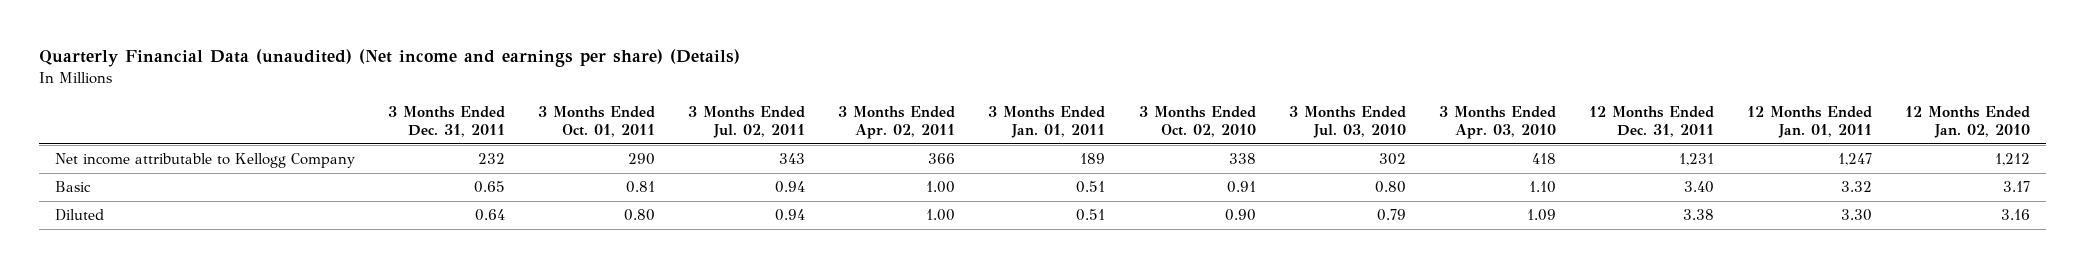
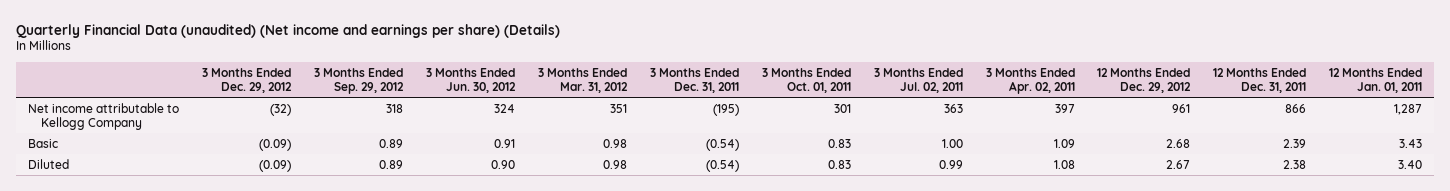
- | 3 Months Ended Dec. 31, 2011 | 3 Months Ended Oct. 01, 2011 | 3 Months Ended Jul. 02, 2011 | 3 Months Ended Apr. 02, 2011 | 3 Months Ended Jan. 01, 2011 | 3 Months Ended Oct. 02, 2010 | 3 Months Ended Jul. 03, 2010 | 3 Months Ended Apr. 03, 2010 | 12 Months Ended Dec. 31, 2011 | 12 Months Ended Jan. 01, 2011 | 12 Months Ended Jan. 02, 2010
+ | 3 Months Ended Dec. 29, 2012 | 3 Months Ended Sep. 29, 2012 | 3 Months Ended Jun. 30, 2012 | 3 Months Ended Mar. 31, 2012 | 3 Months Ended Dec. 31, 2011 | 3 Months Ended Oct. 01, 2011 | 3 Months Ended Jul. 02, 2011 | 3 Months Ended Apr. 02, 2011 | 12 Months Ended Dec. 29, 2012 | 12 Months Ended Dec. 31, 2011 | 12 Months Ended Jan. 01, 2011
- Net income attributable to Kellogg Company | 232 | 290 | 343 | 366 | 189 | 338 | 302 | 418 | 1,231 | 1,247 | 1,212
- Basic | 0.65 | 0.81 | 0.94 | 1.00 | 0.51 | 0.91 | 0.80 | 1.10 | 3.40 | 3.32 | 3.17
- Diluted | 0.64 | 0.80 | 0.94 | 1.00 | 0.51 | 0.90 | 0.79 | 1.09 | 3.38 | 3.30 | 3.16
+ Net income attributable to Kellogg Company | (32) | 318 | 324 | 351 | (195) | 301 | 363 | 397 | 961 | 866 | 1,287
+ Basic | (0.09) | 0.89 | 0.91 | 0.98 | (0.54) | 0.83 | 1.00 | 1.09 | 2.68 | 2.39 | 3.43
+ Diluted | (0.09) | 0.89 | 0.90 | 0.98 | (0.54) | 0.83 | 0.99 | 1.08 | 2.67 | 2.38 | 3.40

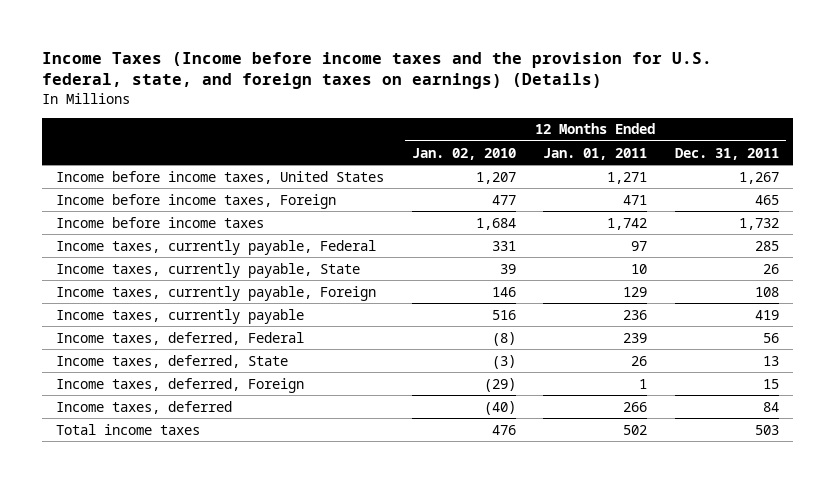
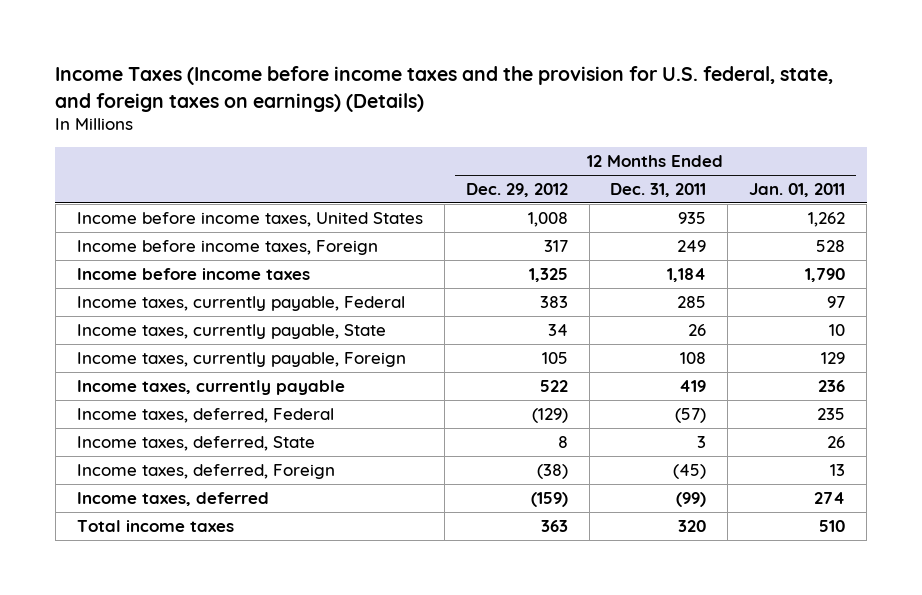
- | 12 Months Ended Jan. 02, 2010 | 12 Months Ended Jan. 01, 2011 | 12 Months Ended Dec. 31, 2011
+ | 12 Months Ended Dec. 29, 2012 | 12 Months Ended Dec. 31, 2011 | 12 Months Ended Jan. 01, 2011
- Income before income taxes, United States | 1,207 | 1,271 | 1,267
- Income before income taxes, Foreign | 477 | 471 | 465
- Income before income taxes | 1,684 | 1,742 | 1,732
+ Income before income taxes, United States | 1,008 | 935 | 1,262
+ Income before income taxes, Foreign | 317 | 249 | 528
+ Income before income taxes | 1,325 | 1,184 | 1,790
- Income taxes, deferred, Federal | (8) | 239 | 56
- Income taxes, deferred, State | (3) | 26 | 13
- Income taxes, deferred, Foreign | (29) | 1 | 15
- Income taxes, deferred | (40) | 266 | 84
- Total income taxes | 476 | 502 | 503
+ Income taxes, deferred, Federal | (129) | (57) | 235
+ Income taxes, deferred, State | 8 | 3 | 26
+ Income taxes, deferred, Foreign | (38) | (45) | 13
+ Income taxes, deferred | (159) | (99) | 274
+ Total income taxes | 363 | 320 | 510

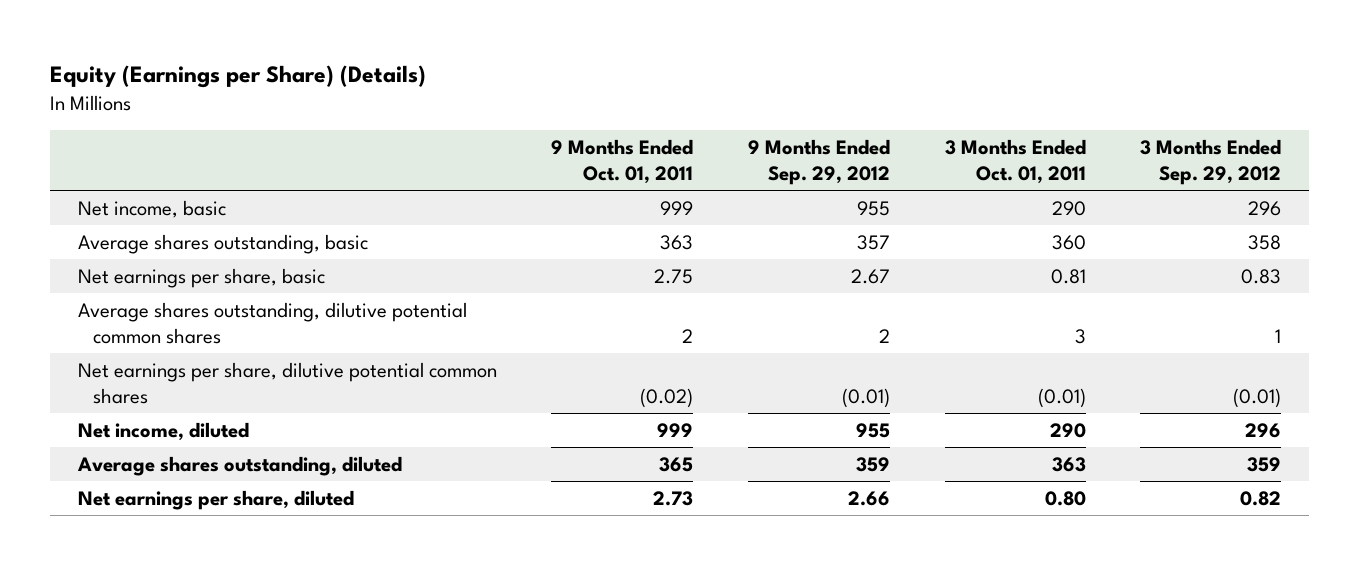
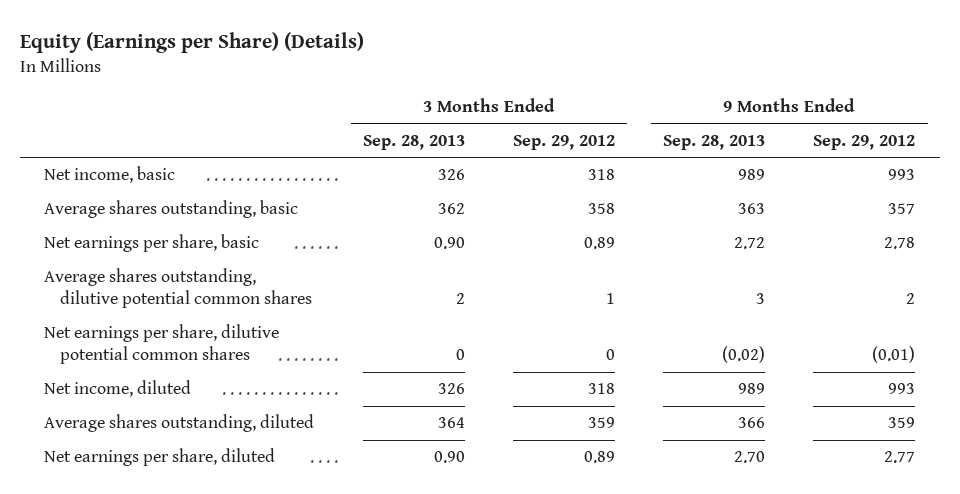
- | 9 Months Ended Oct. 01, 2011 | 9 Months Ended Sep. 29, 2012 | 3 Months Ended Oct. 01, 2011 | 3 Months Ended Sep. 29, 2012
+ | 3 Months Ended Sep. 28, 2013 | 3 Months Ended Sep. 29, 2012 | 9 Months Ended Sep. 28, 2013 | 9 Months Ended Sep. 29, 2012
- Net income, basic | 999 | 955 | 290 | 296
+ Net income, basic | 326 | 318 | 989 | 993
- Net earnings per share, basic | 2.75 | 2.67 | 0.81 | 0.83
+ Net earnings per share, basic | 0.90 | 0.89 | 2.72 | 2.78
- Net earnings per share, dilutive potential common shares | (0.02) | (0.01) | (0.01) | (0.01)
- Net income, diluted | 999 | 955 | 290 | 296
+ Net earnings per share, dilutive potential common shares | 0 | 0 | (0.02) | (0.01)
+ Net income, diluted | 326 | 318 | 989 | 993
- Net earnings per share, diluted | 2.73 | 2.66 | 0.80 | 0.82
+ Net earnings per share, diluted | 0.90 | 0.89 | 2.70 | 2.77

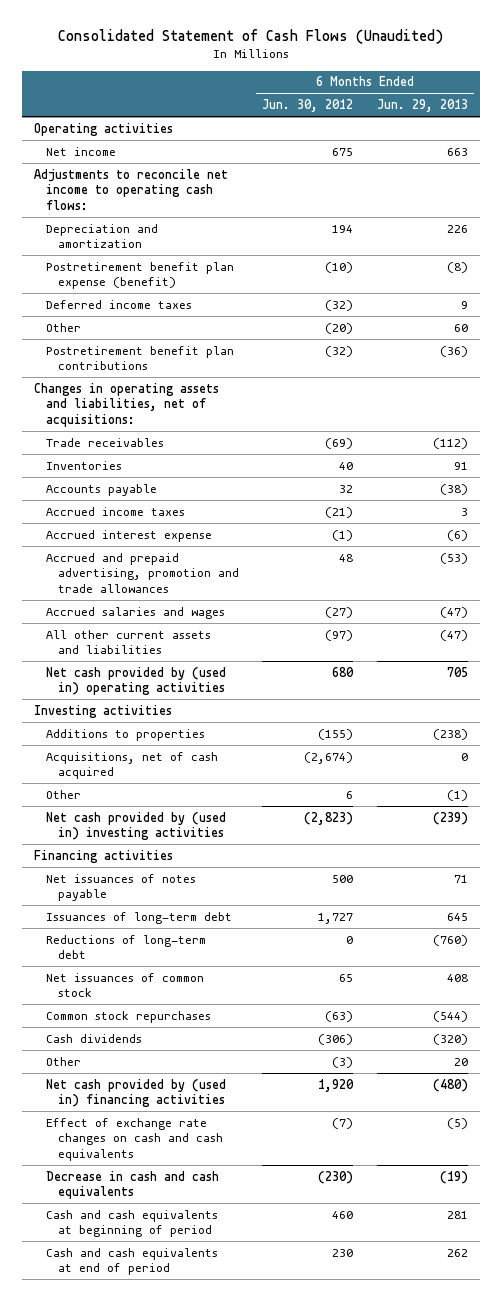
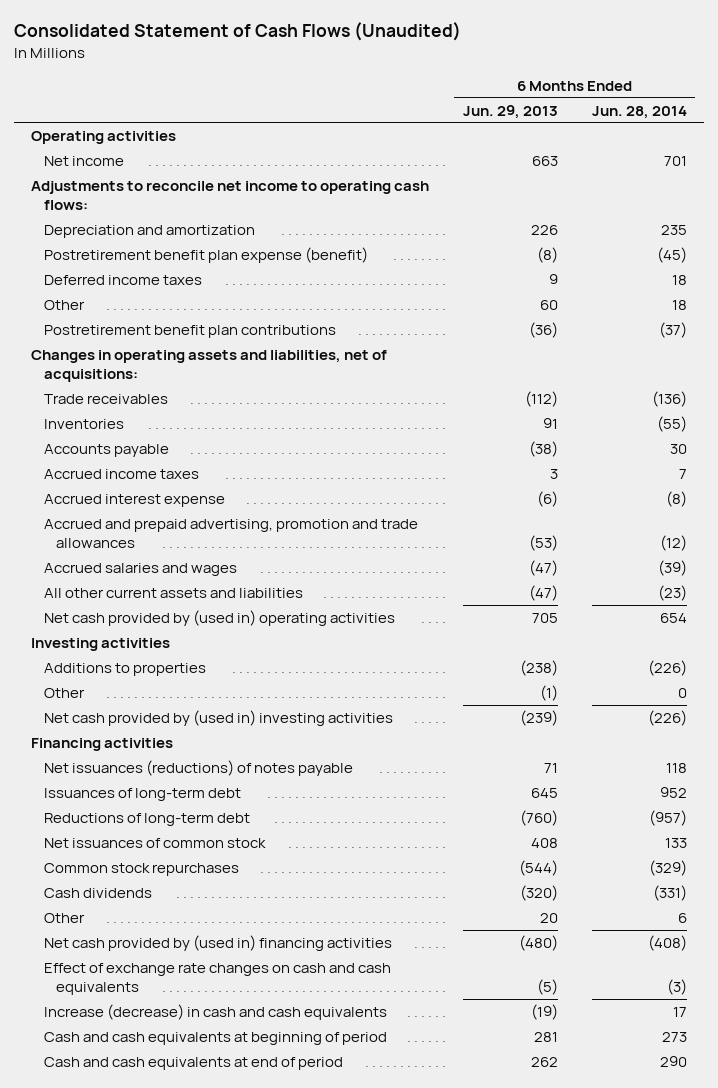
- | 6 Months Ended Jun. 30, 2012 | 6 Months Ended Jun. 29, 2013
+ | 6 Months Ended Jun. 29, 2013 | 6 Months Ended Jun. 28, 2014
- Acquisitions, net of cash acquired | (2,674) | 0
- Net issuances of notes payable | 500 | 71
+ Net issuances (reductions) of notes payable | 71 | 118
- Decrease in cash and cash equivalents | (230) | (19)
+ Increase (decrease) in cash and cash equivalents | (19) | 17

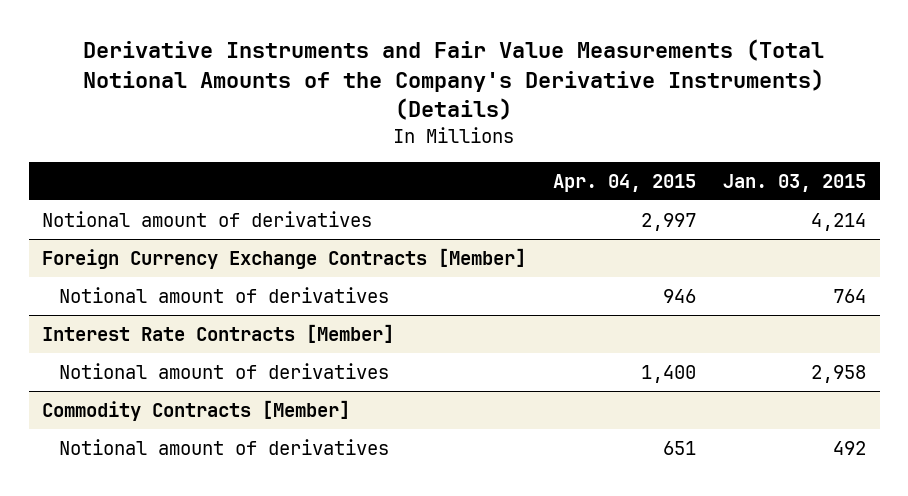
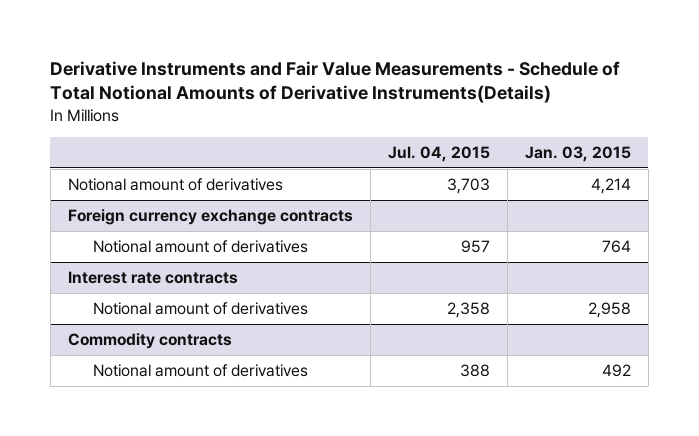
- Derivative Instruments and Fair Value Measurements (Total Notional Amounts of the Company's Derivative Instruments) (Details)
+ Derivative Instruments and Fair Value Measurements - Schedule of Total Notional Amounts of Derivative Instruments(Details)
- | Apr. 04, 2015 | Jan. 03, 2015
+ | Jul. 04, 2015 | Jan. 03, 2015
- Foreign Currency Exchange Contracts [Member]
+ Foreign currency exchange contracts
- Interest Rate Contracts [Member]
+ Interest rate contracts
- Commodity Contracts [Member]
+ Commodity contracts

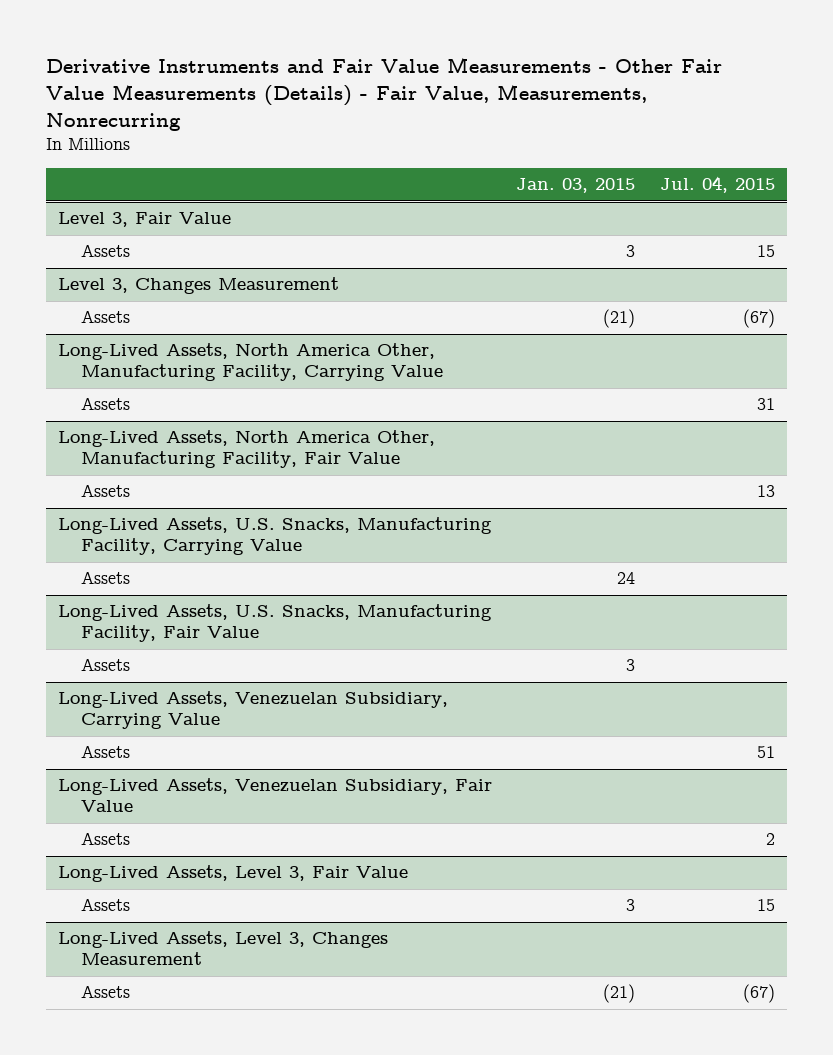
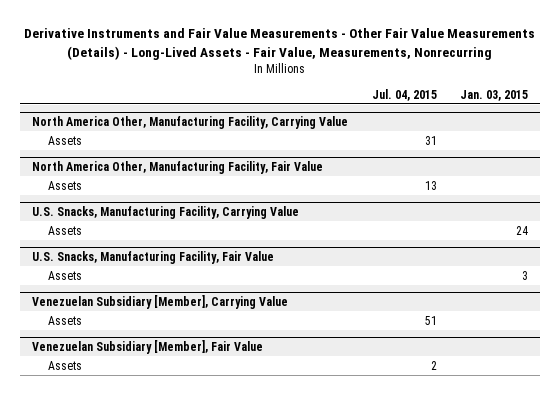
- Derivative Instruments and Fair Value Measurements - Other Fair Value Measurements (Details) - Fair Value, Measurements, Nonrecurring
+ Derivative Instruments and Fair Value Measurements - Other Fair Value Measurements (Details) - Long-Lived Assets - Fair Value, Measurements, Nonrecurring
- | Jan. 03, 2015 | Jul. 04, 2015
+ | Jul. 04, 2015 | Jan. 03, 2015
- Level 3, Fair Value
- Assets | 3 | 15
- Level 3, Changes Measurement
- Assets | (21) | (67)
- Long-Lived Assets, North America Other, Manufacturing Facility, Carrying Value
+ North America Other, Manufacturing Facility, Carrying Value
- Long-Lived Assets, North America Other, Manufacturing Facility, Fair Value
+ North America Other, Manufacturing Facility, Fair Value
- Long-Lived Assets, U.S. Snacks, Manufacturing Facility, Carrying Value
+ U.S. Snacks, Manufacturing Facility, Carrying Value
- Long-Lived Assets, U.S. Snacks, Manufacturing Facility, Fair Value
+ U.S. Snacks, Manufacturing Facility, Fair Value
- Long-Lived Assets, Venezuelan Subsidiary, Carrying Value
+ Venezuelan Subsidiary [Member], Carrying Value
- Long-Lived Assets, Venezuelan Subsidiary, Fair Value
+ Venezuelan Subsidiary [Member], Fair Value
- Long-Lived Assets, Level 3, Fair Value
- Assets | 3 | 15
- Long-Lived Assets, Level 3, Changes Measurement
- Assets | (21) | (67)

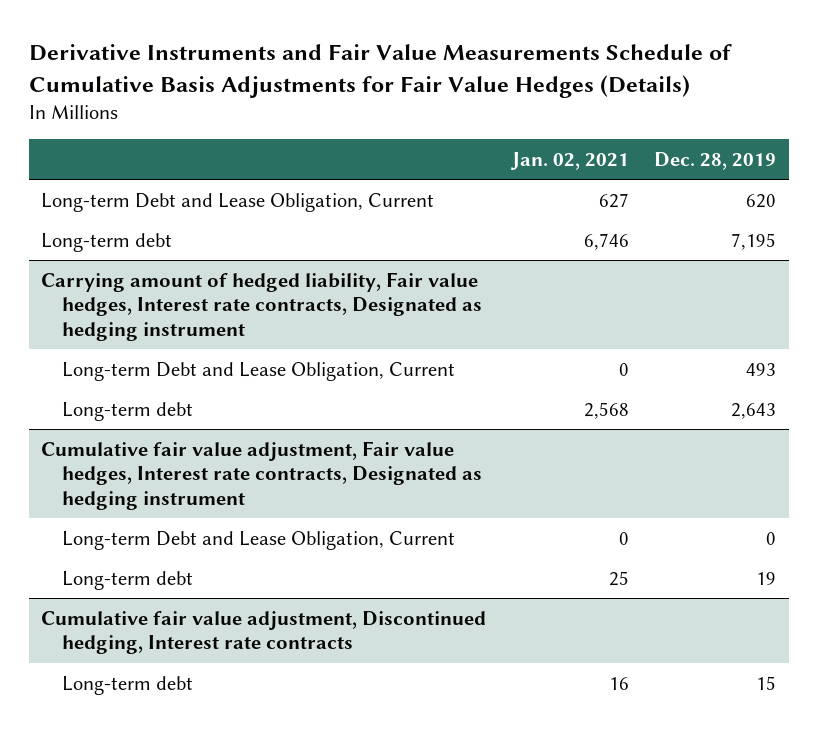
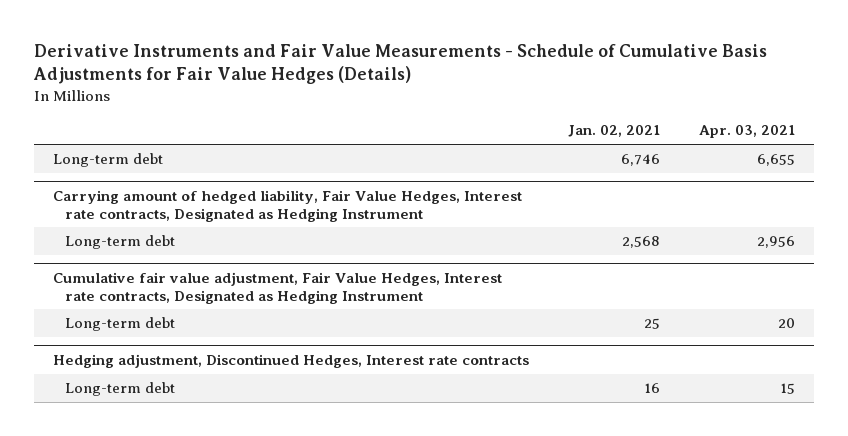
- Derivative Instruments and Fair Value Measurements Schedule of Cumulative Basis Adjustments for Fair Value Hedges (Details)
+ Derivative Instruments and Fair Value Measurements - Schedule of Cumulative Basis Adjustments for Fair Value Hedges (Details)
- | Jan. 02, 2021 | Dec. 28, 2019
+ | Jan. 02, 2021 | Apr. 03, 2021
- Long-term Debt and Lease Obligation, Current | 627 | 620
- Carrying amount of hedged liability, Fair value hedges, Interest rate contracts, Designated as hedging instrument
- Long-term Debt and Lease Obligation, Current | 0 | 493
+ Carrying amount of hedged liability, Fair Value Hedges, Interest rate contracts, Designated as Hedging Instrument
- Cumulative fair value adjustment, Fair value hedges, Interest rate contracts, Designated as hedging instrument
- Long-term Debt and Lease Obligation, Current | 0 | 0
+ Cumulative fair value adjustment, Fair Value Hedges, Interest rate contracts, Designated as Hedging Instrument
- Cumulative fair value adjustment, Discontinued hedging, Interest rate contracts
+ Hedging adjustment, Discontinued Hedges, Interest rate contracts

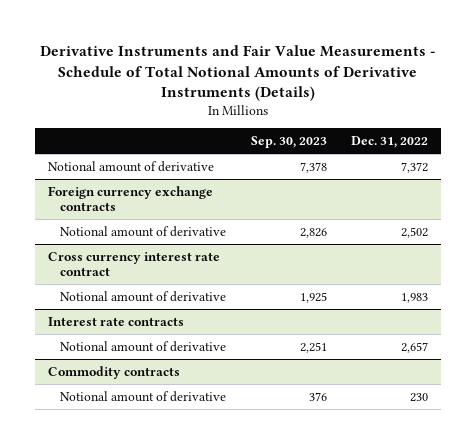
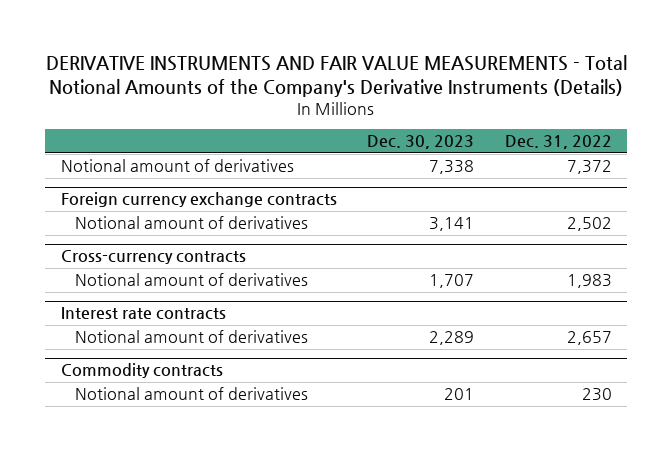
- Derivative Instruments and Fair Value Measurements - Schedule of Total Notional Amounts of Derivative Instruments (Details)
+ DERIVATIVE INSTRUMENTS AND FAIR VALUE MEASUREMENTS - Total Notional Amounts of the Company's Derivative Instruments (Details)
- | Sep. 30, 2023 | Dec. 31, 2022
+ | Dec. 30, 2023 | Dec. 31, 2022
- Notional amount of derivative | 7,378 | 7,372
+ Notional amount of derivatives | 7,338 | 7,372
@ Foreign currency exchange contracts
- Notional amount of derivative | 2,826 | 2,502
- Cross currency interest rate contract
- Notional amount of derivative | 1,925 | 1,983
@ Foreign currency exchange contracts
+ Notional amount of derivatives | 3,141 | 2,502
+ Cross-currency contracts
+ Notional amount of derivatives | 1,707 | 1,983
@ Interest rate contracts
- Notional amount of derivative | 2,251 | 2,657
+ Notional amount of derivatives | 2,289 | 2,657
@ Commodity contracts
- Notional amount of derivative | 376 | 230
+ Notional amount of derivatives | 201 | 230

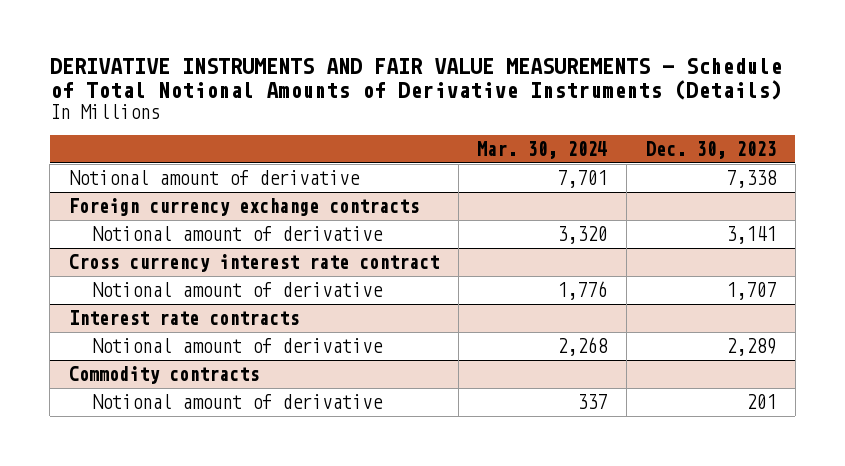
- DERIVATIVE INSTRUMENTS AND FAIR VALUE MEASUREMENTS - Total Notional Amounts of the Company's Derivative Instruments (Details)
+ DERIVATIVE INSTRUMENTS AND FAIR VALUE MEASUREMENTS - Schedule of Total Notional Amounts of Derivative Instruments (Details)
- | Dec. 30, 2023 | Dec. 31, 2022
+ | Mar. 30, 2024 | Dec. 30, 2023
- Notional amount of derivatives | 7,338 | 7,372
+ Notional amount of derivative | 7,701 | 7,338
@ Foreign currency exchange contracts
- Notional amount of derivatives | 3,141 | 2,502
- Cross-currency contracts
- Notional amount of derivatives | 1,707 | 1,983
@ Foreign currency exchange contracts
+ Notional amount of derivative | 3,320 | 3,141
+ Cross currency interest rate contract
+ Notional amount of derivative | 1,776 | 1,707
@ Interest rate contracts
- Notional amount of derivatives | 2,289 | 2,657
+ Notional amount of derivative | 2,268 | 2,289
@ Commodity contracts
- Notional amount of derivatives | 201 | 230
+ Notional amount of derivative | 337 | 201

